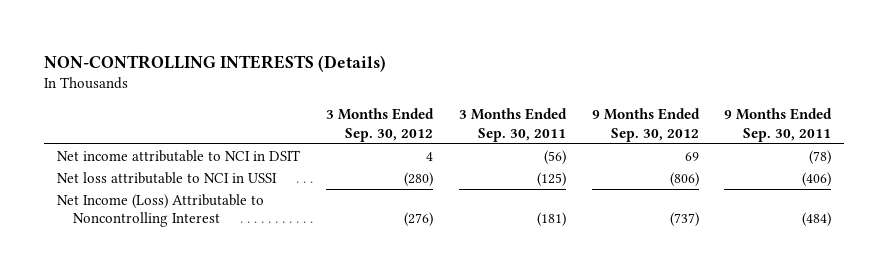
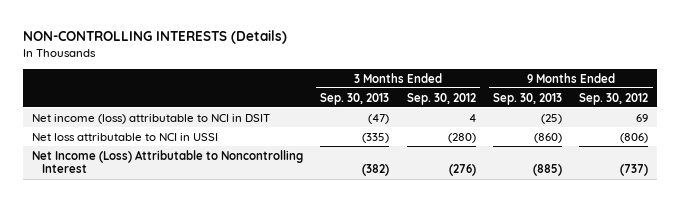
- | 3 Months Ended Sep. 30, 2012 | 3 Months Ended Sep. 30, 2011 | 9 Months Ended Sep. 30, 2012 | 9 Months Ended Sep. 30, 2011
+ | 3 Months Ended Sep. 30, 2013 | 3 Months Ended Sep. 30, 2012 | 9 Months Ended Sep. 30, 2013 | 9 Months Ended Sep. 30, 2012
- Net income attributable to NCI in DSIT | 4 | (56) | 69 | (78)
+ Net income (loss) attributable to NCI in DSIT | (47) | 4 | (25) | 69

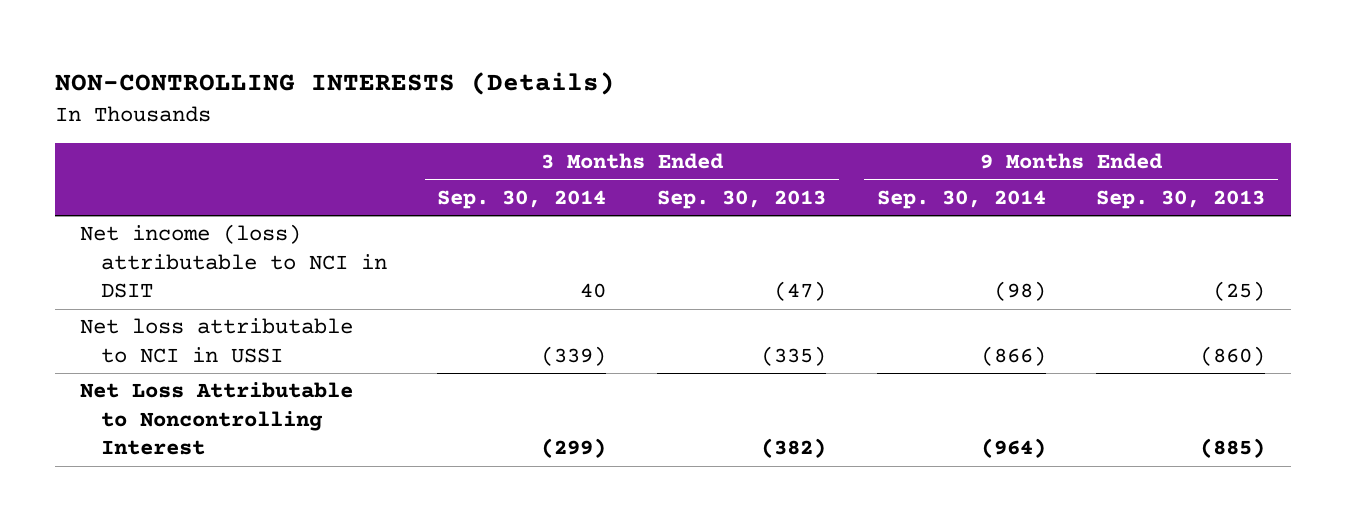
- | 3 Months Ended Sep. 30, 2013 | 3 Months Ended Sep. 30, 2012 | 9 Months Ended Sep. 30, 2013 | 9 Months Ended Sep. 30, 2012
+ | 3 Months Ended Sep. 30, 2014 | 3 Months Ended Sep. 30, 2013 | 9 Months Ended Sep. 30, 2014 | 9 Months Ended Sep. 30, 2013
- Net Income (Loss) Attributable to Noncontrolling Interest | (382) | (276) | (885) | (737)
+ Net Loss Attributable to Noncontrolling Interest | (299) | (382) | (964) | (885)

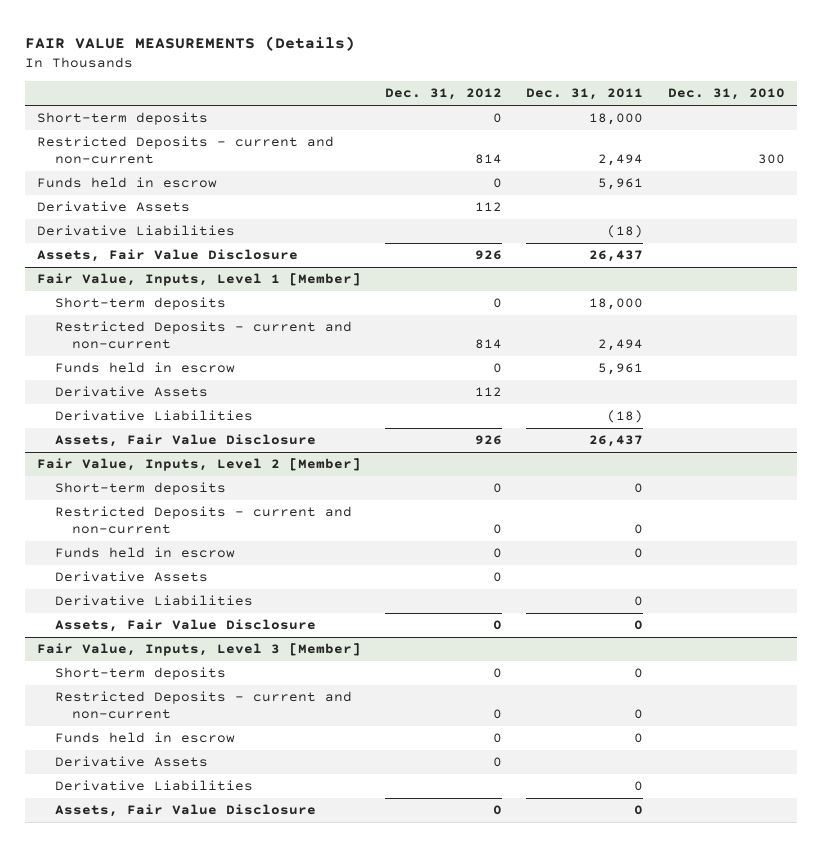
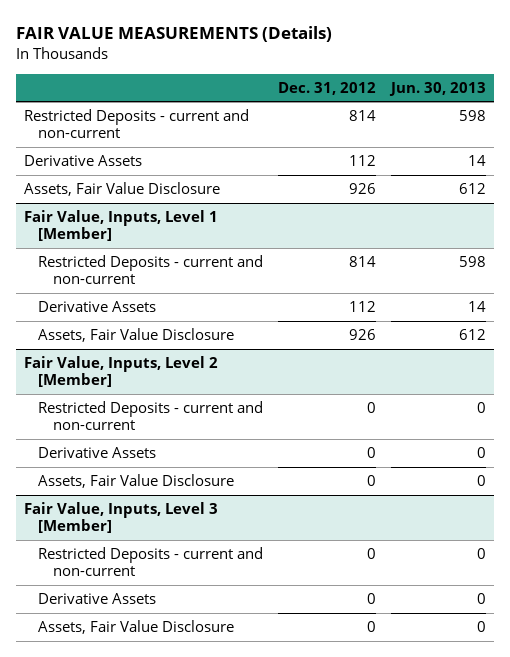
- | Dec. 31, 2012 | Dec. 31, 2011 | Dec. 31, 2010
+ | Dec. 31, 2012 | Jun. 30, 2013
- Short-term deposits | 0 | 18,000 |
- Funds held in escrow | 0 | 5,961 |
- Derivative Liabilities | | (18) |
@ Fair Value, Inputs, Level 1 [Member]
- Short-term deposits | 0 | 18,000 |
- Funds held in escrow | 0 | 5,961 |
- Derivative Liabilities | | (18) |
@ Fair Value, Inputs, Level 2 [Member]
- Short-term deposits | 0 | 0 |
- Funds held in escrow | 0 | 0 |
- Derivative Liabilities | | 0 |
@ Fair Value, Inputs, Level 3 [Member]
- Short-term deposits | 0 | 0 |
- Funds held in escrow | 0 | 0 |
- Derivative Liabilities | | 0 |

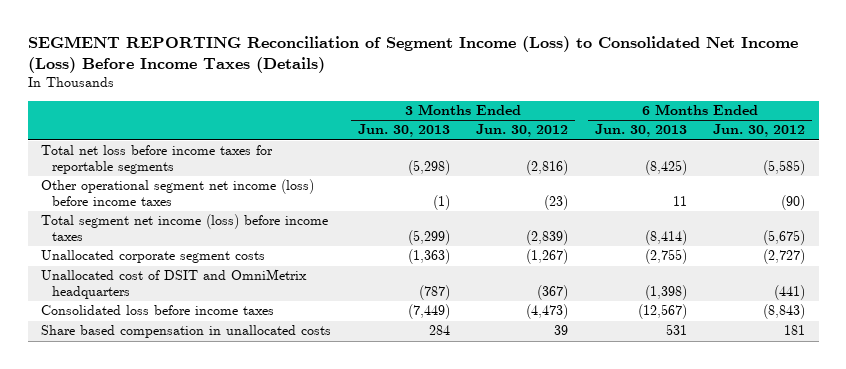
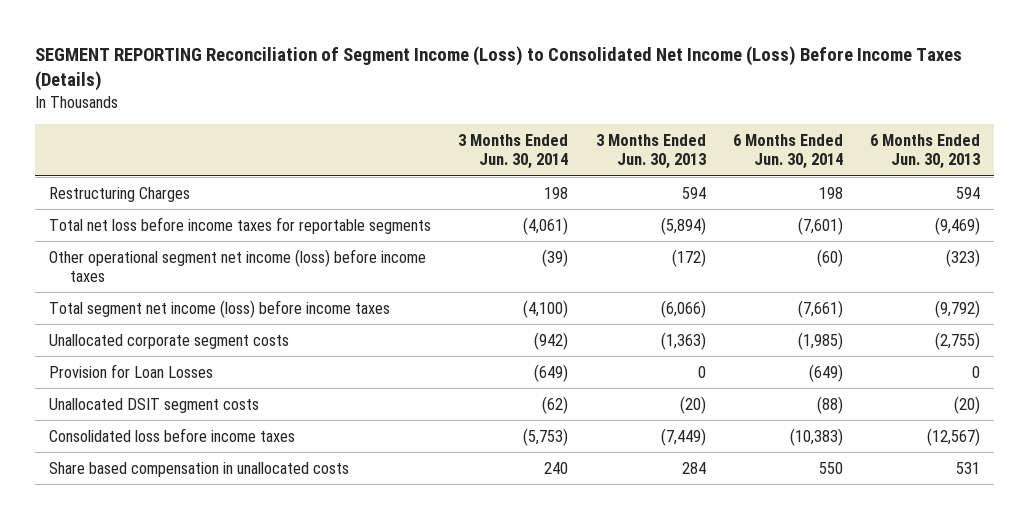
- | 3 Months Ended Jun. 30, 2013 | 3 Months Ended Jun. 30, 2012 | 6 Months Ended Jun. 30, 2013 | 6 Months Ended Jun. 30, 2012
+ | 3 Months Ended Jun. 30, 2014 | 3 Months Ended Jun. 30, 2013 | 6 Months Ended Jun. 30, 2014 | 6 Months Ended Jun. 30, 2013
- Total net loss before income taxes for reportable segments | (5,298) | (2,816) | (8,425) | (5,585)
- Other operational segment net income (loss) before income taxes | (1) | (23) | 11 | (90)
- Total segment net income (loss) before income taxes | (5,299) | (2,839) | (8,414) | (5,675)
+ Restructuring Charges | 198 | 594 | 198 | 594
+ Total net loss before income taxes for reportable segments | (4,061) | (5,894) | (7,601) | (9,469)
+ Other operational segment net income (loss) before income taxes | (39) | (172) | (60) | (323)
+ Total segment net income (loss) before income taxes | (4,100) | (6,066) | (7,661) | (9,792)
- Unallocated cost of DSIT and OmniMetrix headquarters | (787) | (367) | (1,398) | (441)
+ Provision for Loan Losses | (649) | 0 | (649) | 0
+ Unallocated DSIT segment costs | (62) | (20) | (88) | (20)

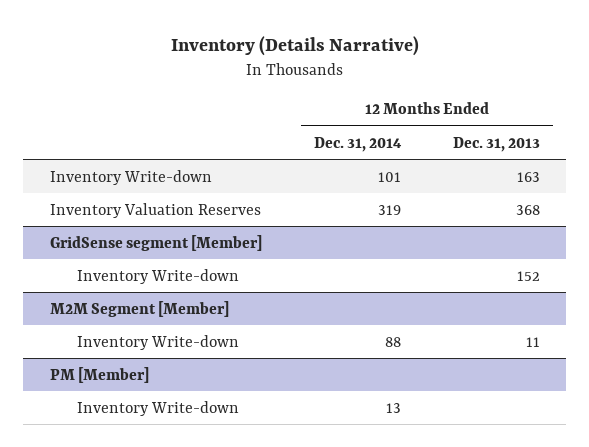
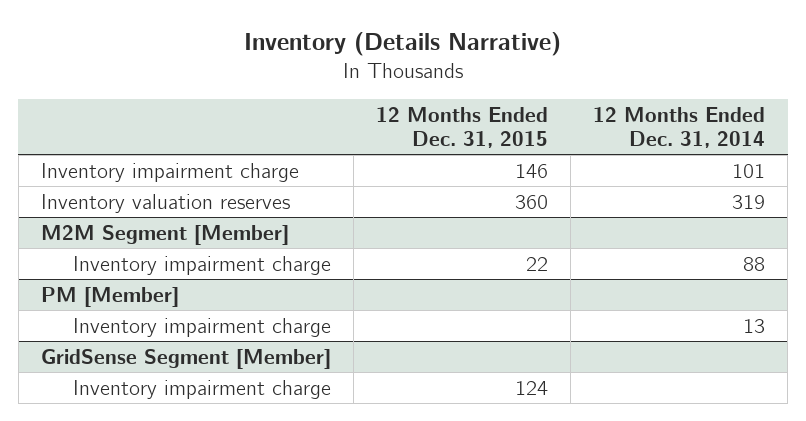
- | 12 Months Ended Dec. 31, 2014 | 12 Months Ended Dec. 31, 2013
+ | 12 Months Ended Dec. 31, 2015 | 12 Months Ended Dec. 31, 2014
- Inventory Write-down | 101 | 163
- Inventory Valuation Reserves | 319 | 368
- GridSense segment [Member]
- Inventory Write-down | | 152
+ Inventory impairment charge | 146 | 101
+ Inventory valuation reserves | 360 | 319
@ M2M Segment [Member]
- Inventory Write-down | 88 | 11
+ Inventory impairment charge | 22 | 88
@ PM [Member]
- Inventory Write-down | 13 |
+ Inventory impairment charge | | 13
+ GridSense Segment [Member]
+ Inventory impairment charge | 124 |

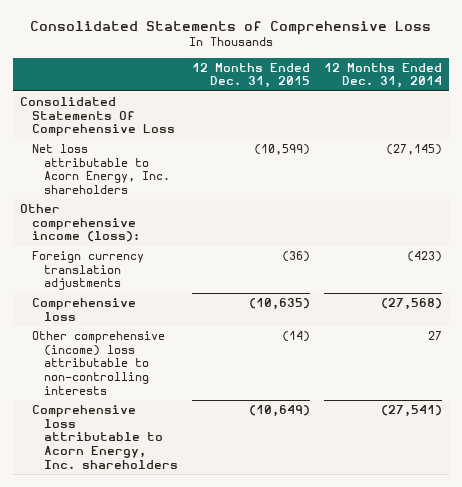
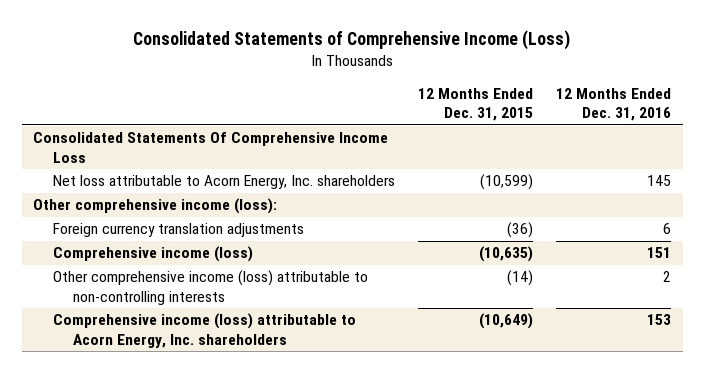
- Consolidated Statements of Comprehensive Loss
+ Consolidated Statements of Comprehensive Income (Loss)
- | 12 Months Ended Dec. 31, 2015 | 12 Months Ended Dec. 31, 2014
+ | 12 Months Ended Dec. 31, 2015 | 12 Months Ended Dec. 31, 2016
- Consolidated Statements Of Comprehensive Loss
+ Consolidated Statements Of Comprehensive Income Loss
- Comprehensive loss | (10,635) | (27,568)
- Other comprehensive (income) loss attributable to non-controlling interests | (14) | 27
- Comprehensive loss attributable to Acorn Energy, Inc. shareholders | (10,649) | (27,541)
+ Comprehensive income (loss) | (10,635) | 151
+ Other comprehensive income (loss) attributable to non-controlling interests | (14) | 2
+ Comprehensive income (loss) attributable to Acorn Energy, Inc. shareholders | (10,649) | 153

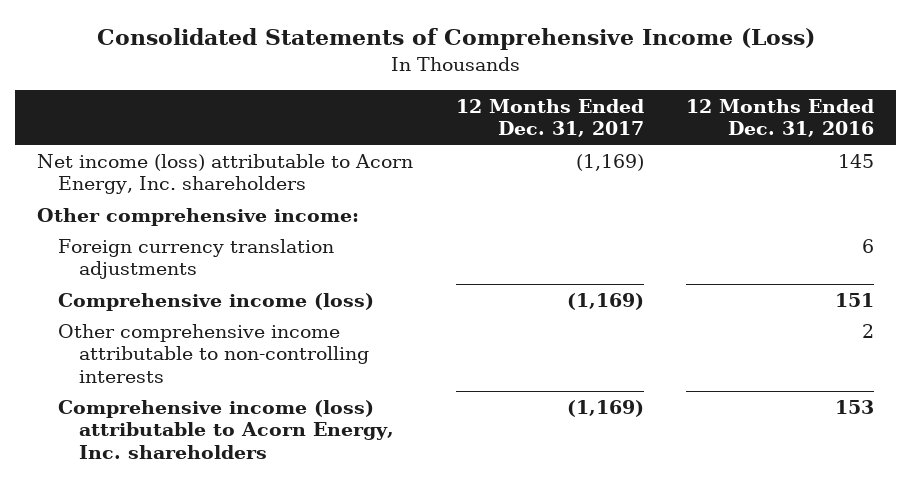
- | 12 Months Ended Dec. 31, 2015 | 12 Months Ended Dec. 31, 2016
+ | 12 Months Ended Dec. 31, 2017 | 12 Months Ended Dec. 31, 2016
- Consolidated Statements Of Comprehensive Income Loss
- Net loss attributable to Acorn Energy, Inc. shareholders | (10,599) | 145
- Other comprehensive income (loss):
+ Net income (loss) attributable to Acorn Energy, Inc. shareholders | (1,169) | 145
+ Other comprehensive income:
- Other comprehensive income (loss) attributable to non-controlling interests | (14) | 2
+ Other comprehensive income attributable to non-controlling interests | | 2

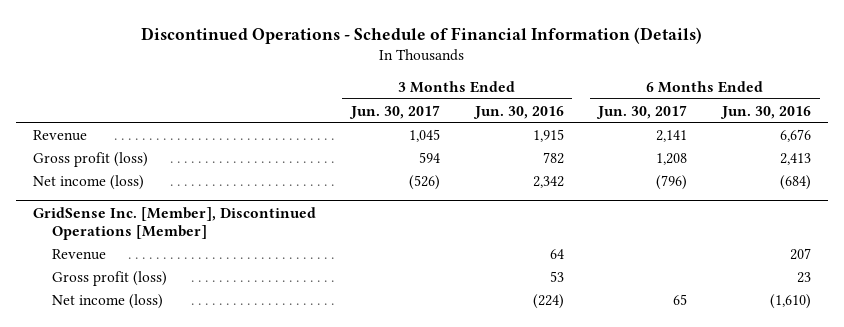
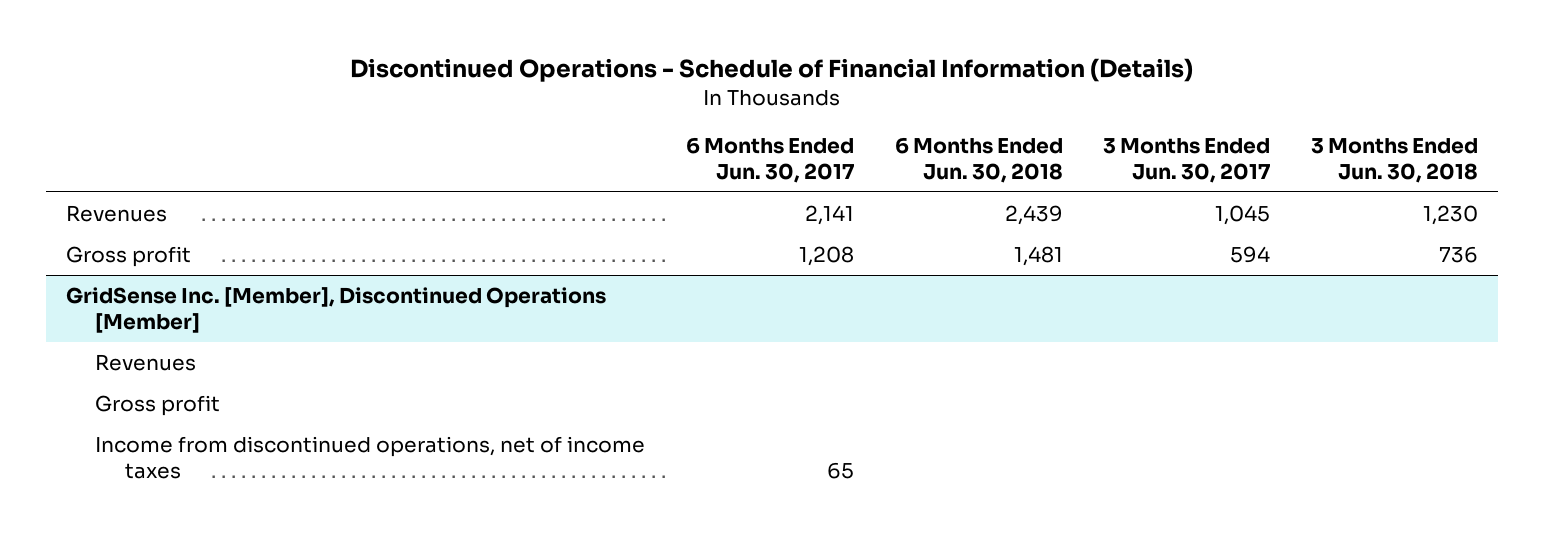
- | 3 Months Ended Jun. 30, 2017 | 3 Months Ended Jun. 30, 2016 | 6 Months Ended Jun. 30, 2017 | 6 Months Ended Jun. 30, 2016
+ | 6 Months Ended Jun. 30, 2017 | 6 Months Ended Jun. 30, 2018 | 3 Months Ended Jun. 30, 2017 | 3 Months Ended Jun. 30, 2018
- Revenue | 1,045 | 1,915 | 2,141 | 6,676
- Gross profit (loss) | 594 | 782 | 1,208 | 2,413
- Net income (loss) | (526) | 2,342 | (796) | (684)
+ Revenues | 2,141 | 2,439 | 1,045 | 1,230
+ Gross profit | 1,208 | 1,481 | 594 | 736
@ GridSense Inc. [Member], Discontinued Operations [Member]
- Revenue | | 64 | | 207
- Gross profit (loss) | | 53 | | 23
- Net income (loss) | | (224) | 65 | (1,610)
+ Revenues
+ Gross profit
+ Income from discontinued operations, net of income taxes | 65 | | |

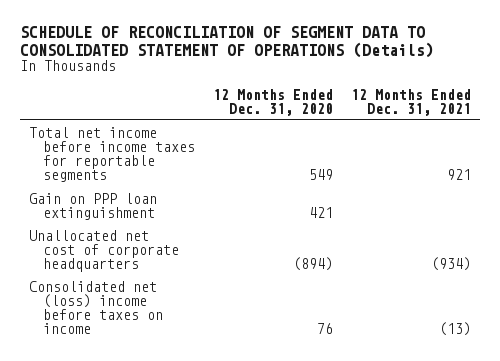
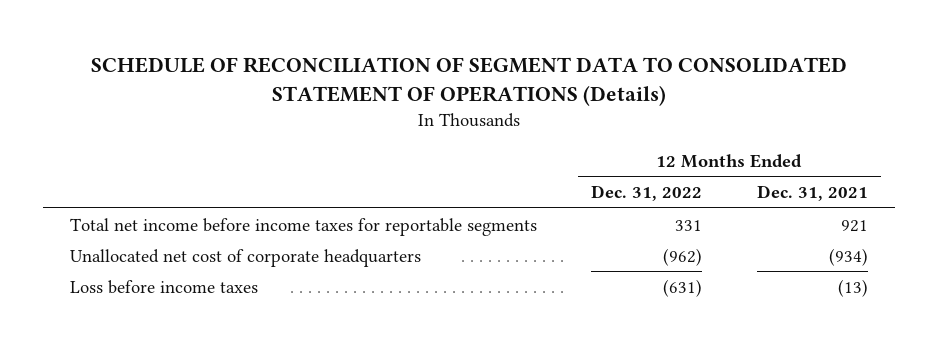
- | 12 Months Ended Dec. 31, 2020 | 12 Months Ended Dec. 31, 2021
+ | 12 Months Ended Dec. 31, 2022 | 12 Months Ended Dec. 31, 2021
- Gain on PPP loan extinguishment | 421 |
- Consolidated net (loss) income before taxes on income | 76 | (13)
+ Loss before income taxes | (631) | (13)

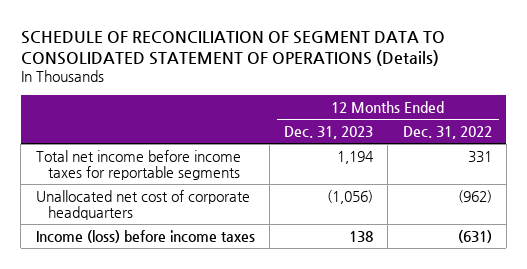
- | 12 Months Ended Dec. 31, 2022 | 12 Months Ended Dec. 31, 2021
+ | 12 Months Ended Dec. 31, 2023 | 12 Months Ended Dec. 31, 2022
- Loss before income taxes | (631) | (13)
+ Income (loss) before income taxes | 138 | (631)

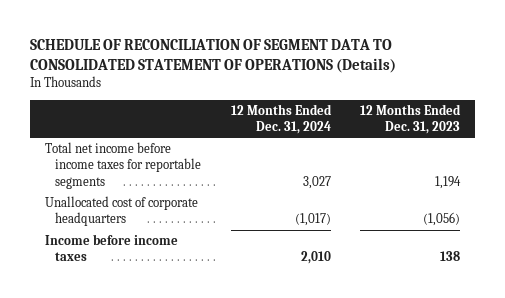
- | 12 Months Ended Dec. 31, 2023 | 12 Months Ended Dec. 31, 2022
+ | 12 Months Ended Dec. 31, 2024 | 12 Months Ended Dec. 31, 2023
- Unallocated net cost of corporate headquarters | (1,056) | (962)
- Income (loss) before income taxes | 138 | (631)
+ Unallocated cost of corporate headquarters | (1,017) | (1,056)
+ Income before income taxes | 2,010 | 138

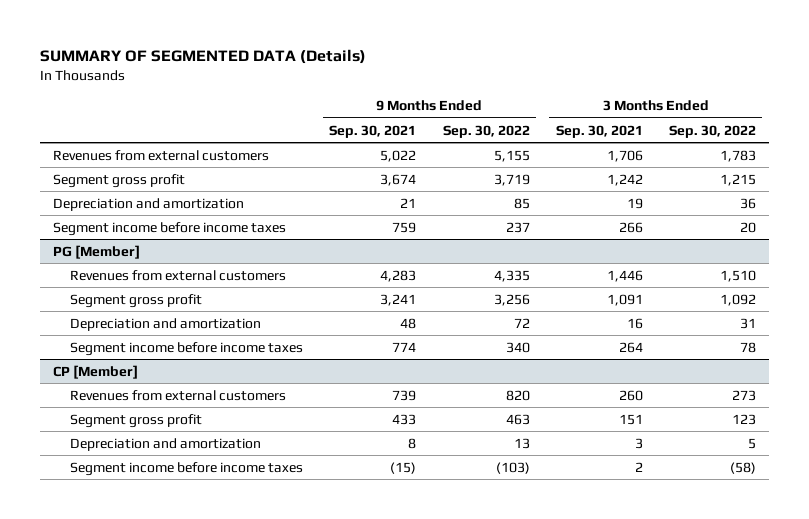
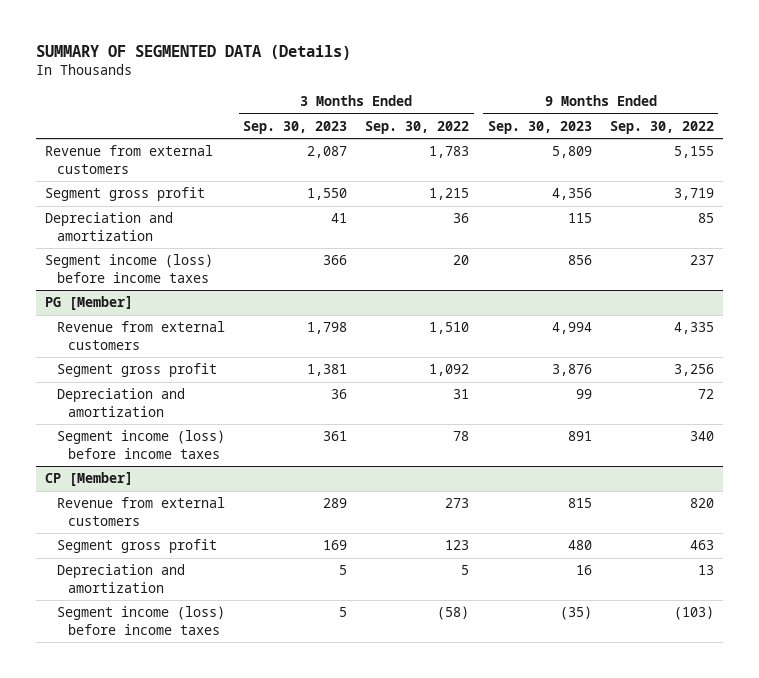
- | 9 Months Ended Sep. 30, 2021 | 9 Months Ended Sep. 30, 2022 | 3 Months Ended Sep. 30, 2021 | 3 Months Ended Sep. 30, 2022
+ | 3 Months Ended Sep. 30, 2023 | 3 Months Ended Sep. 30, 2022 | 9 Months Ended Sep. 30, 2023 | 9 Months Ended Sep. 30, 2022
- Revenues from external customers | 5,022 | 5,155 | 1,706 | 1,783
+ Revenue from external customers | 2,087 | 1,783 | 5,809 | 5,155
- Segment income before income taxes | 759 | 237 | 266 | 20
+ Segment income (loss) before income taxes | 366 | 20 | 856 | 237
@ PG [Member]
- Revenues from external customers | 4,283 | 4,335 | 1,446 | 1,510
+ Revenue from external customers | 1,798 | 1,510 | 4,994 | 4,335
- Segment income before income taxes | 774 | 340 | 264 | 78
+ Segment income (loss) before income taxes | 361 | 78 | 891 | 340
@ CP [Member]
- Revenues from external customers | 739 | 820 | 260 | 273
+ Revenue from external customers | 289 | 273 | 815 | 820
- Segment income before income taxes | (15) | (103) | 2 | (58)
+ Segment income (loss) before income taxes | 5 | (58) | (35) | (103)

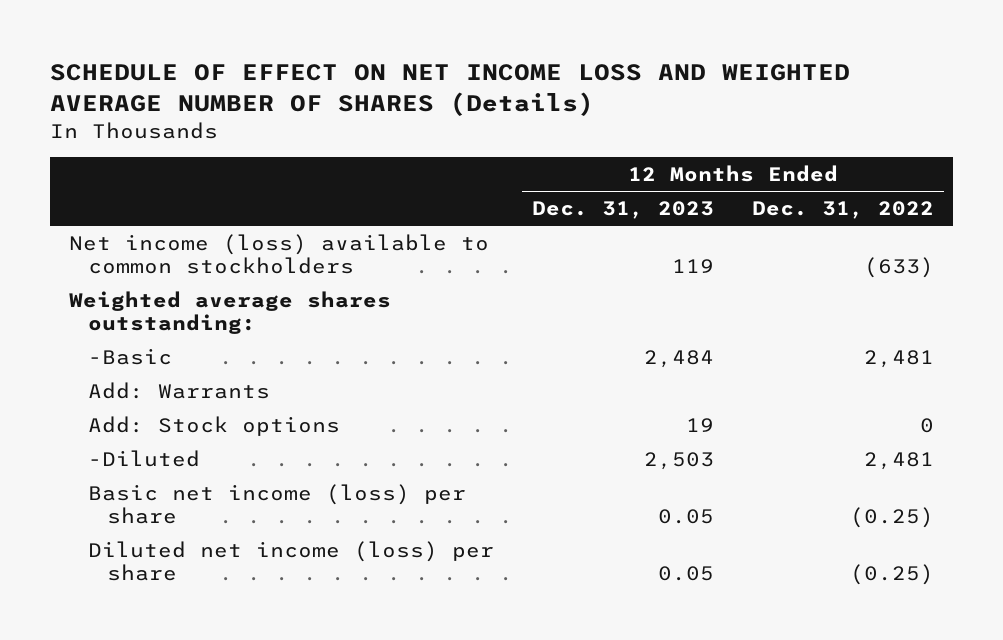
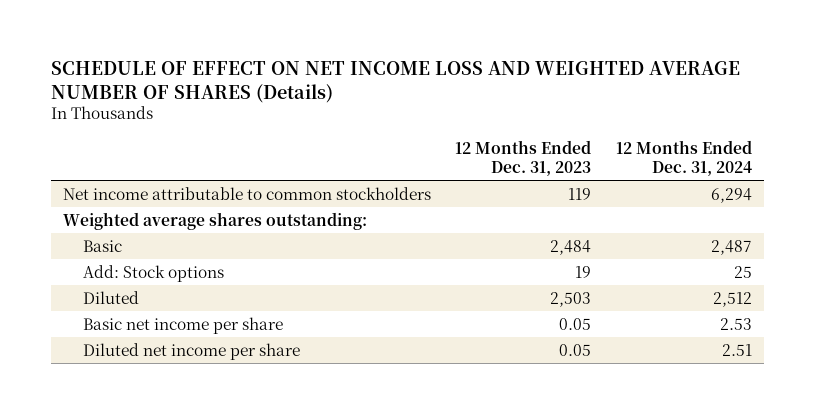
- | 12 Months Ended Dec. 31, 2023 | 12 Months Ended Dec. 31, 2022
+ | 12 Months Ended Dec. 31, 2023 | 12 Months Ended Dec. 31, 2024
- Net income (loss) available to common stockholders | 119 | (633)
+ Net income attributable to common stockholders | 119 | 6,294
- -Basic | 2,484 | 2,481
- Add: Warrants
+ Basic | 2,484 | 2,487
- -Diluted | 2,503 | 2,481
- Basic net income (loss) per share | 0.05 | (0.25)
- Diluted net income (loss) per share | 0.05 | (0.25)
+ Diluted | 2,503 | 2,512
+ Basic net income per share | 0.05 | 2.53
+ Diluted net income per share | 0.05 | 2.51

